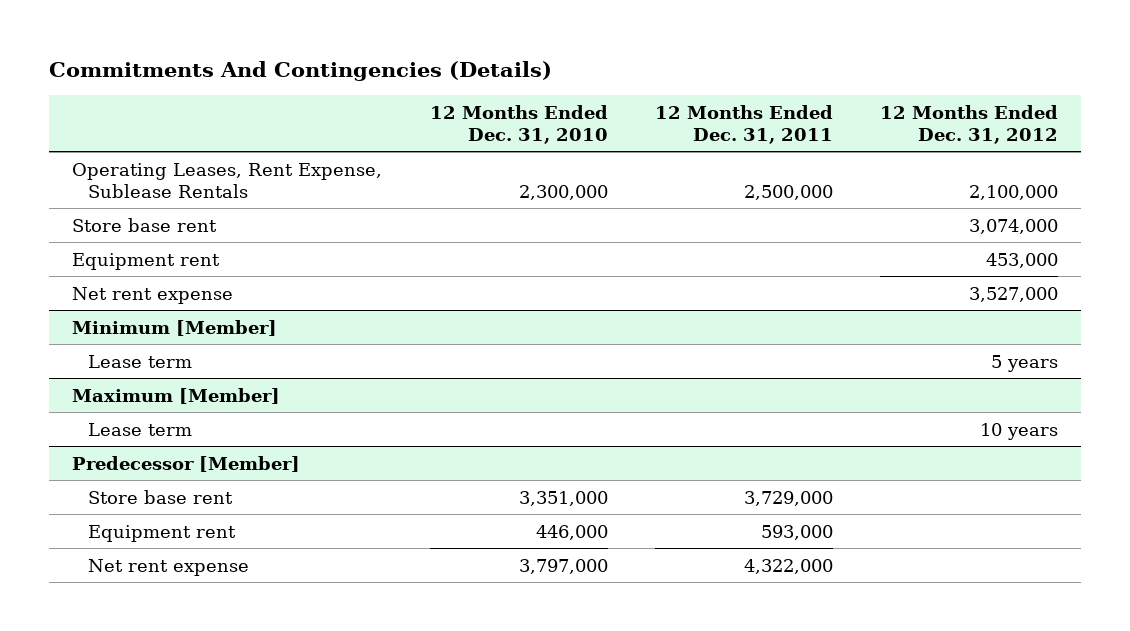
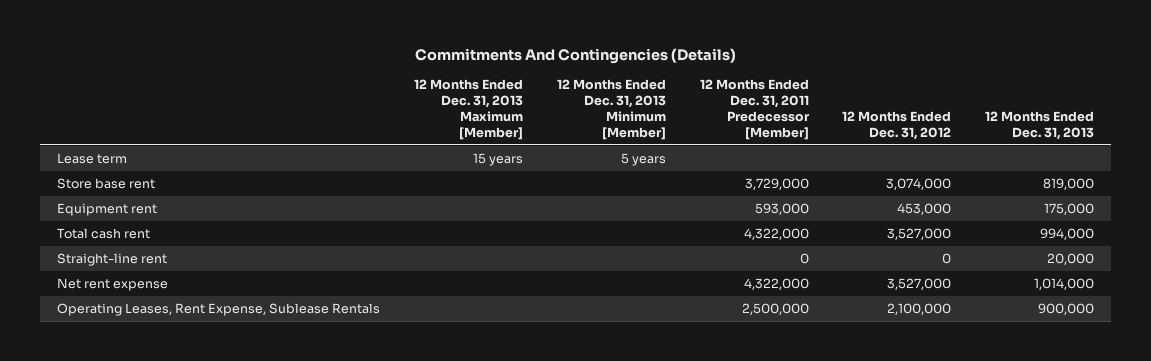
- | 12 Months Ended Dec. 31, 2010 | 12 Months Ended Dec. 31, 2011 | 12 Months Ended Dec. 31, 2012
+ | 12 Months Ended Dec. 31, 2013 Maximum [Member] | 12 Months Ended Dec. 31, 2013 Minimum [Member] | 12 Months Ended Dec. 31, 2011 Predecessor [Member] | 12 Months Ended Dec. 31, 2012 | 12 Months Ended Dec. 31, 2013
+ Lease term | 15 years | 5 years | | |
+ Total cash rent | | | 4,322,000 | 3,527,000 | 994,000
+ Straight-line rent | | | 0 | 0 | 20,000
- Minimum [Member]
- Lease term | | | 5 years
- Maximum [Member]
- Lease term | | | 10 years
- Predecessor [Member]
- Store base rent | 3,351,000 | 3,729,000 |
- Equipment rent | 446,000 | 593,000 |
- Net rent expense | 3,797,000 | 4,322,000 |
moved down: Operating Leases, Rent Expense, Sublease Rentals | | | 2,500,000 | 2,100,000 | 900,000

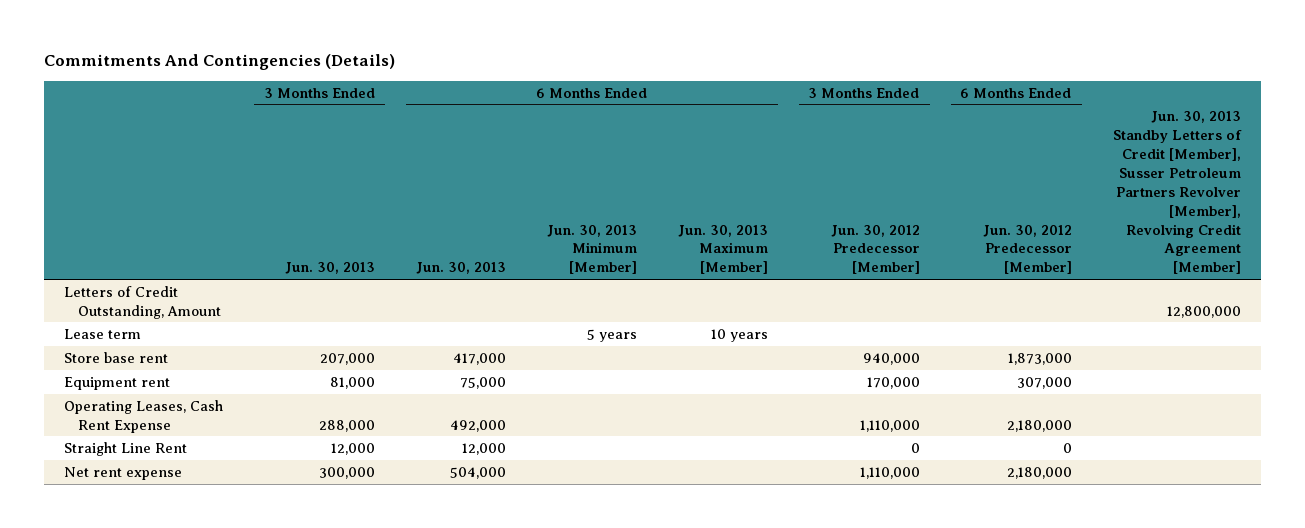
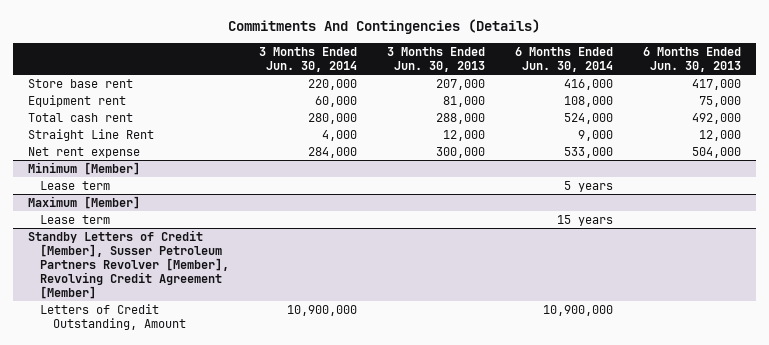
- | 3 Months Ended Jun. 30, 2013 | 6 Months Ended Jun. 30, 2013 | 6 Months Ended Jun. 30, 2013 Minimum [Member] | 6 Months Ended Jun. 30, 2013 Maximum [Member] | 3 Months Ended Jun. 30, 2012 Predecessor [Member] | 6 Months Ended Jun. 30, 2012 Predecessor [Member] | Jun. 30, 2013 Standby Letters of Credit [Member], Susser Petroleum Partners Revolver [Member], Revolving Credit Agreement [Member]
+ | 3 Months Ended Jun. 30, 2014 | 3 Months Ended Jun. 30, 2013 | 6 Months Ended Jun. 30, 2014 | 6 Months Ended Jun. 30, 2013
- Letters of Credit Outstanding, Amount | | | | | | | 12,800,000
- Lease term | | | 5 years | 10 years | | |
- Operating Leases, Cash Rent Expense | 288,000 | 492,000 | | | 1,110,000 | 2,180,000 |
+ Total cash rent | 280,000 | 288,000 | 524,000 | 492,000
+ Minimum [Member]
+ Lease term | | | 5 years |
+ Maximum [Member]
+ Lease term | | | 15 years |
+ Standby Letters of Credit [Member], Susser Petroleum Partners Revolver [Member], Revolving Credit Agreement [Member]
+ Letters of Credit Outstanding, Amount | 10,900,000 | | 10,900,000 |

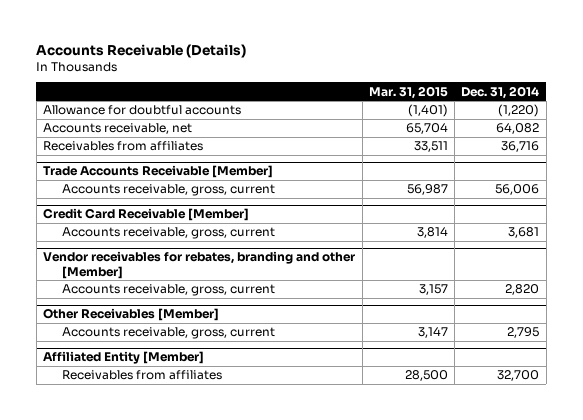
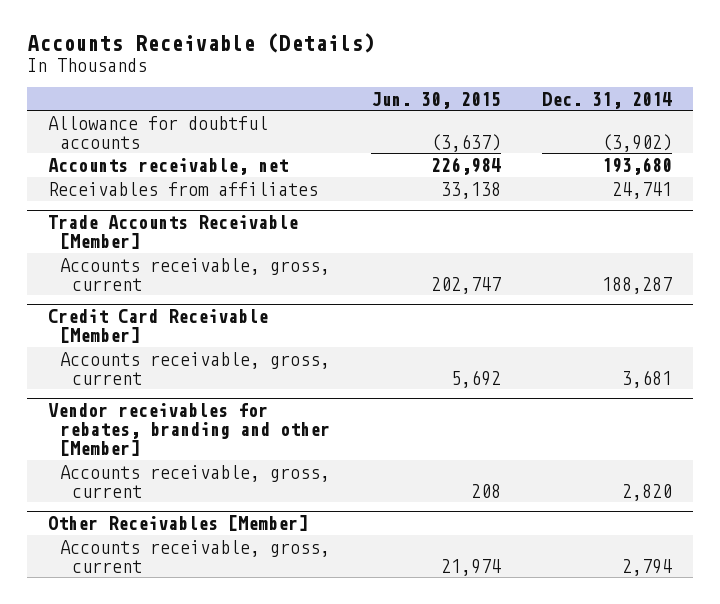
- | Mar. 31, 2015 | Dec. 31, 2014
+ | Jun. 30, 2015 | Dec. 31, 2014
- Allowance for doubtful accounts | (1,401) | (1,220)
- Accounts receivable, net | 65,704 | 64,082
- Receivables from affiliates | 33,511 | 36,716
+ Allowance for doubtful accounts | (3,637) | (3,902)
+ Accounts receivable, net | 226,984 | 193,680
+ Receivables from affiliates | 33,138 | 24,741
@ Trade Accounts Receivable [Member]
- Accounts receivable, gross, current | 56,987 | 56,006
+ Accounts receivable, gross, current | 202,747 | 188,287
@ Other Receivables [Member]
- Accounts receivable, gross, current | 3,147 | 2,795
- Affiliated Entity [Member]
- Receivables from affiliates | 28,500 | 32,700
@ Other Receivables [Member]
+ Accounts receivable, gross, current | 21,974 | 2,794

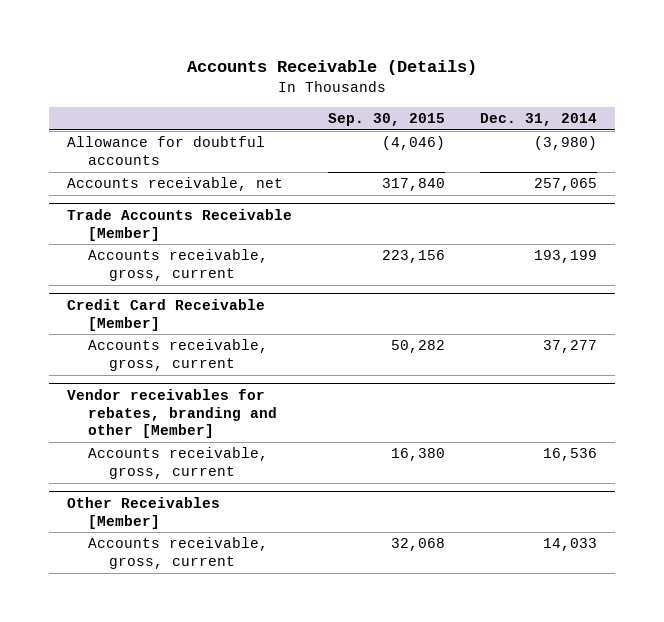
- | Jun. 30, 2015 | Dec. 31, 2014
+ | Sep. 30, 2015 | Dec. 31, 2014
- Allowance for doubtful accounts | (3,637) | (3,902)
- Accounts receivable, net | 226,984 | 193,680
- Receivables from affiliates | 33,138 | 24,741
+ Allowance for doubtful accounts | (4,046) | (3,980)
+ Accounts receivable, net | 317,840 | 257,065
@ Trade Accounts Receivable [Member]
- Accounts receivable, gross, current | 202,747 | 188,287
+ Accounts receivable, gross, current | 223,156 | 193,199
@ Credit Card Receivable [Member]
- Accounts receivable, gross, current | 5,692 | 3,681
+ Accounts receivable, gross, current | 50,282 | 37,277
@ Vendor receivables for rebates, branding and other [Member]
- Accounts receivable, gross, current | 208 | 2,820
+ Accounts receivable, gross, current | 16,380 | 16,536
@ Other Receivables [Member]
- Accounts receivable, gross, current | 21,974 | 2,794
+ Accounts receivable, gross, current | 32,068 | 14,033

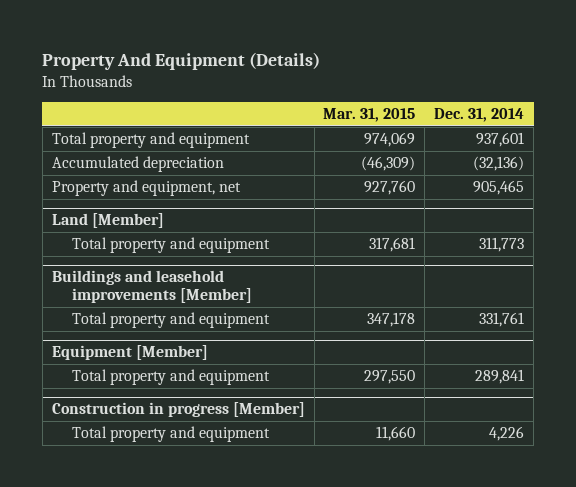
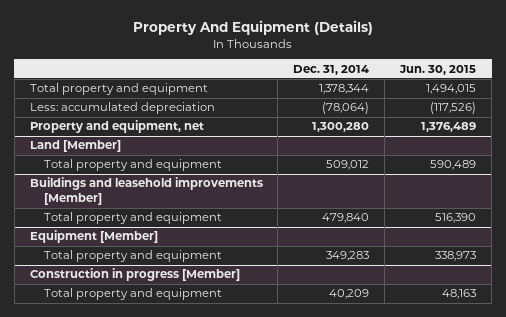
- | Mar. 31, 2015 | Dec. 31, 2014
+ | Dec. 31, 2014 | Jun. 30, 2015
- Total property and equipment | 974,069 | 937,601
- Accumulated depreciation | (46,309) | (32,136)
- Property and equipment, net | 927,760 | 905,465
+ Total property and equipment | 1,378,344 | 1,494,015
+ Less: accumulated depreciation | (78,064) | (117,526)
+ Property and equipment, net | 1,300,280 | 1,376,489
@ Land [Member]
- Total property and equipment | 317,681 | 311,773
+ Total property and equipment | 509,012 | 590,489
@ Buildings and leasehold improvements [Member]
- Total property and equipment | 347,178 | 331,761
+ Total property and equipment | 479,840 | 516,390
@ Equipment [Member]
- Total property and equipment | 297,550 | 289,841
+ Total property and equipment | 349,283 | 338,973
@ Construction in progress [Member]
- Total property and equipment | 11,660 | 4,226
+ Total property and equipment | 40,209 | 48,163

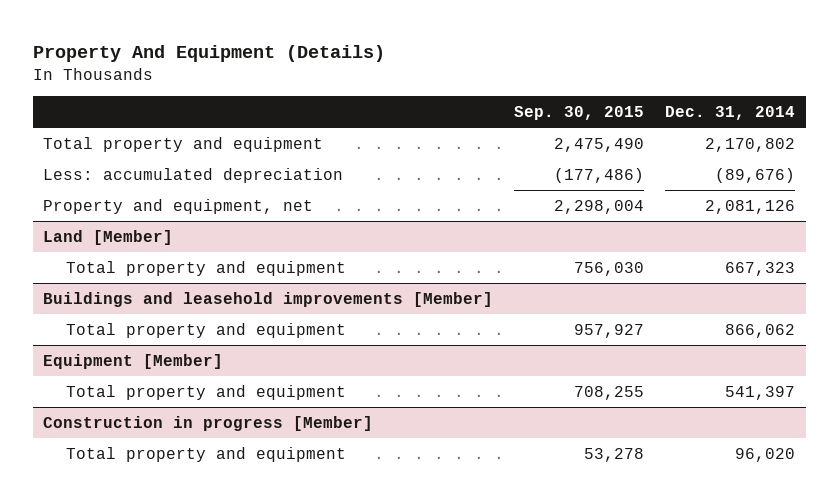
- | Dec. 31, 2014 | Jun. 30, 2015
+ | Sep. 30, 2015 | Dec. 31, 2014
- Total property and equipment | 1,378,344 | 1,494,015
- Less: accumulated depreciation | (78,064) | (117,526)
- Property and equipment, net | 1,300,280 | 1,376,489
+ Total property and equipment | 2,475,490 | 2,170,802
+ Less: accumulated depreciation | (177,486) | (89,676)
+ Property and equipment, net | 2,298,004 | 2,081,126
@ Land [Member]
- Total property and equipment | 509,012 | 590,489
+ Total property and equipment | 756,030 | 667,323
@ Buildings and leasehold improvements [Member]
- Total property and equipment | 479,840 | 516,390
+ Total property and equipment | 957,927 | 866,062
@ Equipment [Member]
- Total property and equipment | 349,283 | 338,973
+ Total property and equipment | 708,255 | 541,397
@ Construction in progress [Member]
- Total property and equipment | 40,209 | 48,163
+ Total property and equipment | 53,278 | 96,020

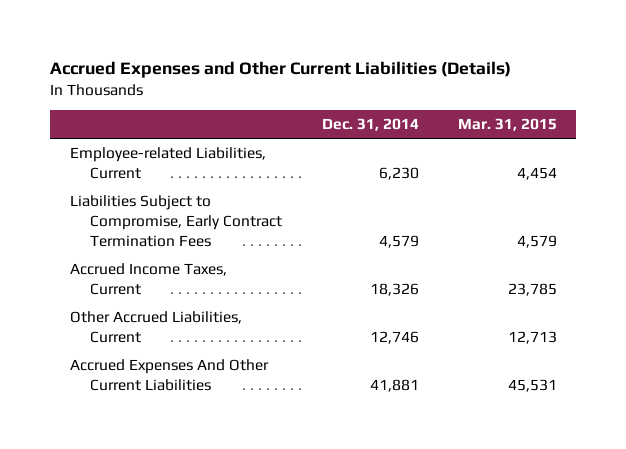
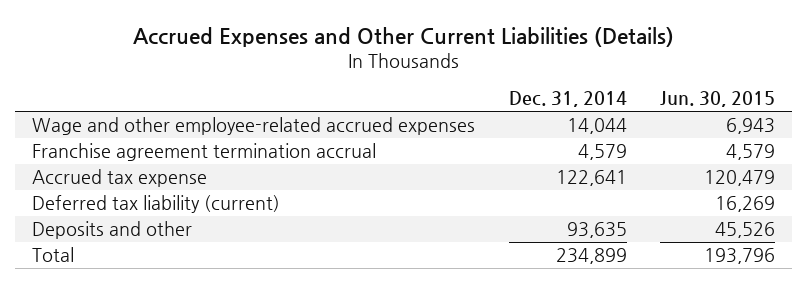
- | Dec. 31, 2014 | Mar. 31, 2015
+ | Dec. 31, 2014 | Jun. 30, 2015
- Employee-related Liabilities, Current | 6,230 | 4,454
- Liabilities Subject to Compromise, Early Contract Termination Fees | 4,579 | 4,579
- Accrued Income Taxes, Current | 18,326 | 23,785
- Other Accrued Liabilities, Current | 12,746 | 12,713
- Accrued Expenses And Other Current Liabilities | 41,881 | 45,531
+ Wage and other employee-related accrued expenses | 14,044 | 6,943
+ Franchise agreement termination accrual | 4,579 | 4,579
+ Accrued tax expense | 122,641 | 120,479
+ Deferred tax liability (current) | | 16,269
+ Deposits and other | 93,635 | 45,526
+ Total | 234,899 | 193,796

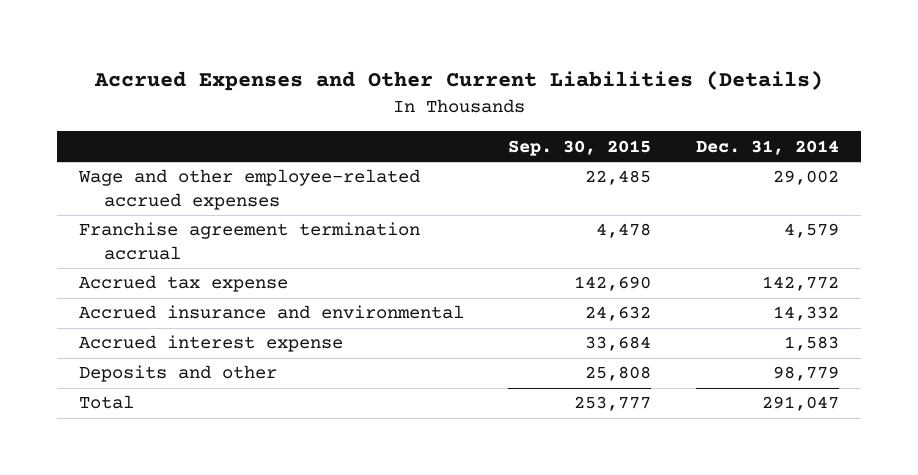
- | Dec. 31, 2014 | Jun. 30, 2015
+ | Sep. 30, 2015 | Dec. 31, 2014
- Wage and other employee-related accrued expenses | 14,044 | 6,943
+ Wage and other employee-related accrued expenses | 22,485 | 29,002
- Accrued tax expense | 122,641 | 120,479
- Deferred tax liability (current) | | 16,269
- Deposits and other | 93,635 | 45,526
- Total | 234,899 | 193,796
+ Accrued tax expense | 142,690 | 142,772
+ Accrued insurance and environmental | 24,632 | 14,332
+ Accrued interest expense | 33,684 | 1,583
+ Deposits and other | 25,808 | 98,779
+ Total | 253,777 | 291,047

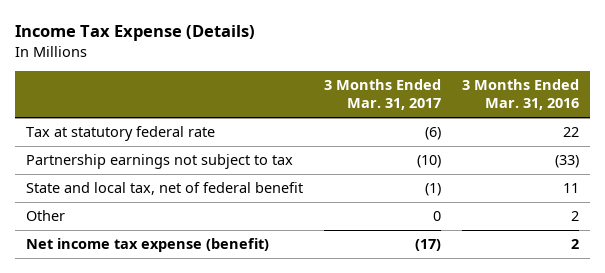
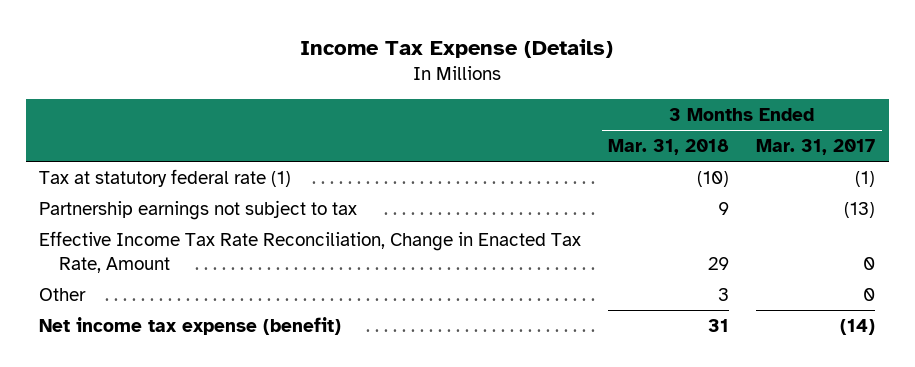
- | 3 Months Ended Mar. 31, 2017 | 3 Months Ended Mar. 31, 2016
+ | 3 Months Ended Mar. 31, 2018 | 3 Months Ended Mar. 31, 2017
- Tax at statutory federal rate | (6) | 22
- Partnership earnings not subject to tax | (10) | (33)
- State and local tax, net of federal benefit | (1) | 11
+ Tax at statutory federal rate (1) | (10) | (1)
+ Partnership earnings not subject to tax | 9 | (13)
+ Effective Income Tax Rate Reconciliation, Change in Enacted Tax Rate, Amount | 29 | 0
- Net income tax expense (benefit) | (17) | 2
+ Net income tax expense (benefit) | 31 | (14)

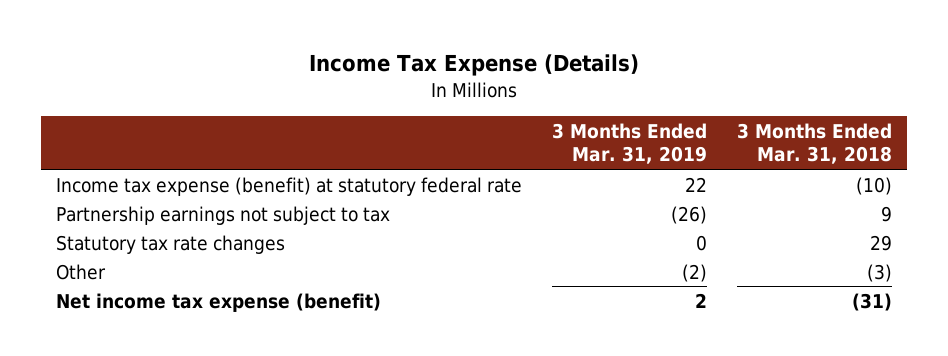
- | 3 Months Ended Mar. 31, 2018 | 3 Months Ended Mar. 31, 2017
+ | 3 Months Ended Mar. 31, 2019 | 3 Months Ended Mar. 31, 2018
- Tax at statutory federal rate (1) | (10) | (1)
+ Income tax expense (benefit) at statutory federal rate | 22 | (10)
- Effective Income Tax Rate Reconciliation, Change in Enacted Tax Rate, Amount | 29 | 0
- Other | 3 | 0
- Net income tax expense (benefit) | 31 | (14)
+ Statutory tax rate changes | 0 | 29
+ Other | (2) | (3)
+ Net income tax expense (benefit) | 2 | (31)

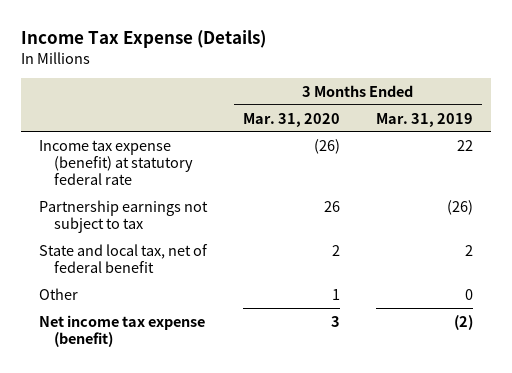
- | 3 Months Ended Mar. 31, 2019 | 3 Months Ended Mar. 31, 2018
+ | 3 Months Ended Mar. 31, 2020 | 3 Months Ended Mar. 31, 2019
- Statutory tax rate changes | 0 | 29
- Other | (2) | (3)
- Net income tax expense (benefit) | 2 | (31)
+ State and local tax, net of federal benefit | 2 | 2
+ Other | 1 | 0
+ Net income tax expense (benefit) | 3 | (2)

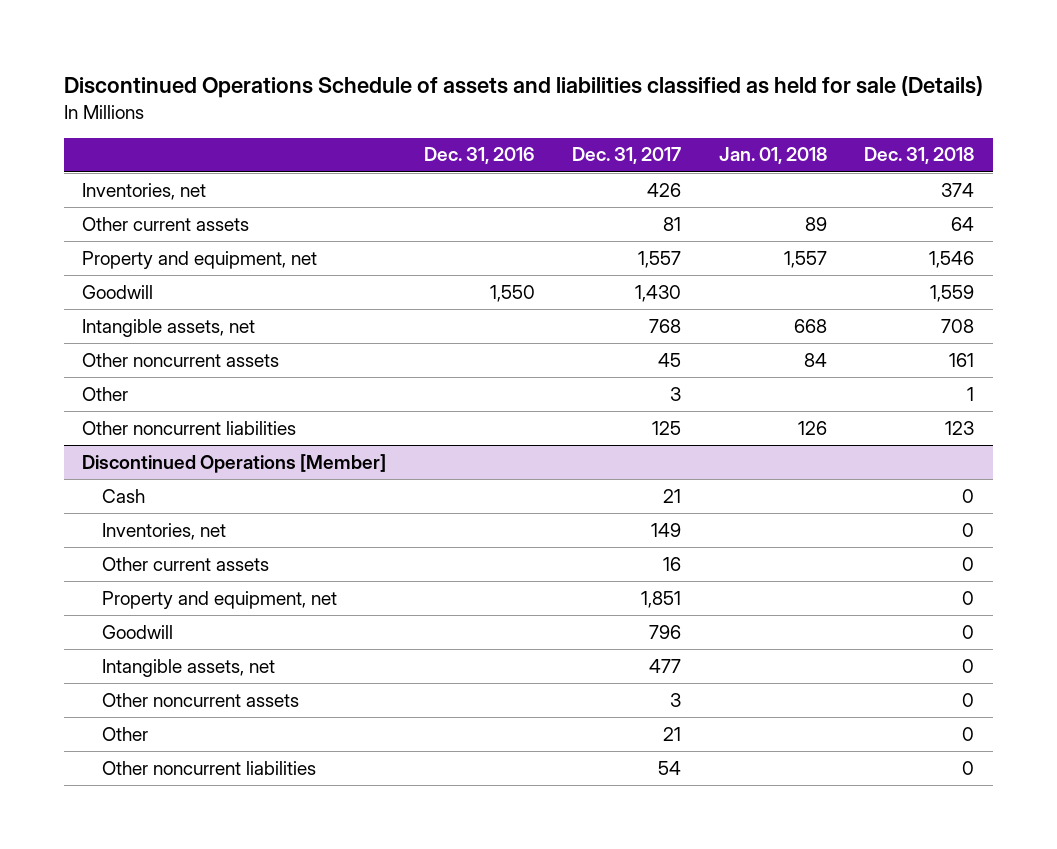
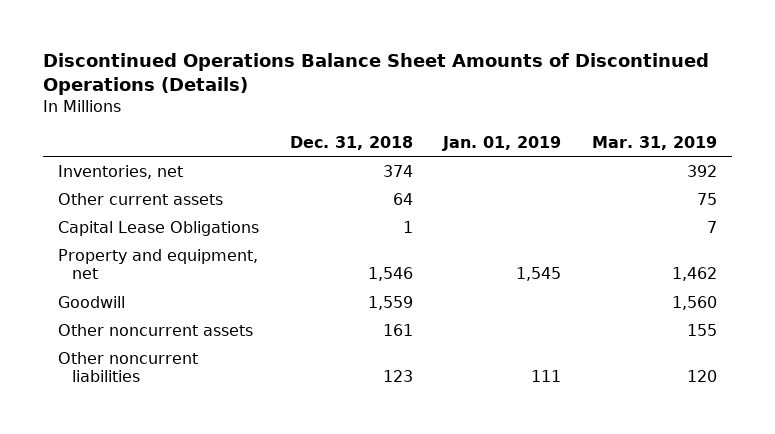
- Discontinued Operations Schedule of assets and liabilities classified as held for sale (Details)
+ Discontinued Operations Balance Sheet Amounts of Discontinued Operations (Details)
- | Dec. 31, 2016 | Dec. 31, 2017 | Jan. 01, 2018 | Dec. 31, 2018
+ | Dec. 31, 2018 | Jan. 01, 2019 | Mar. 31, 2019
+ Capital Lease Obligations | 1 | | 7
- Intangible assets, net | | 768 | 668 | 708
- Other | | 3 | | 1
- Discontinued Operations [Member]
- Cash | | 21 | | 0
- Inventories, net | | 149 | | 0
- Other current assets | | 16 | | 0
- Property and equipment, net | | 1,851 | | 0
- Goodwill | | 796 | | 0
- Intangible assets, net | | 477 | | 0
- Other noncurrent assets | | 3 | | 0
- Other | | 21 | | 0
- Other noncurrent liabilities | | 54 | | 0

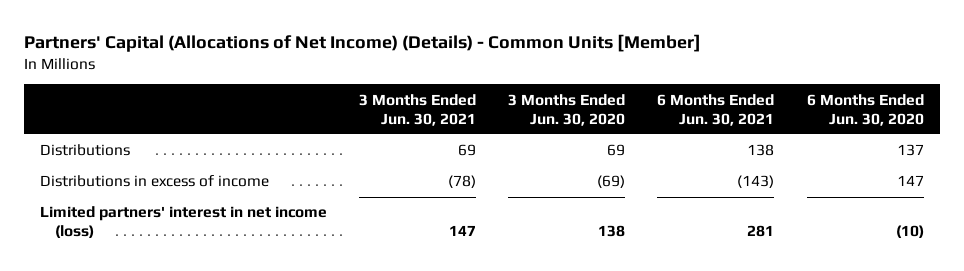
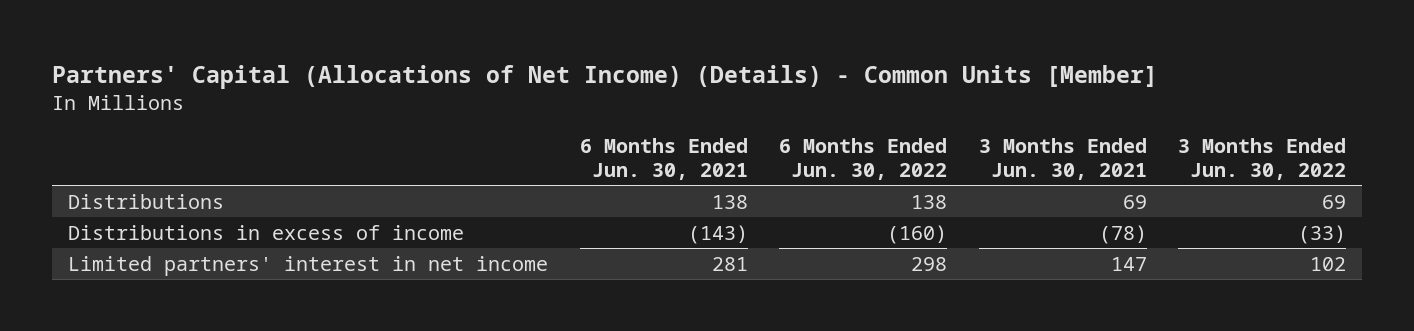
- | 3 Months Ended Jun. 30, 2021 | 3 Months Ended Jun. 30, 2020 | 6 Months Ended Jun. 30, 2021 | 6 Months Ended Jun. 30, 2020
+ | 6 Months Ended Jun. 30, 2021 | 6 Months Ended Jun. 30, 2022 | 3 Months Ended Jun. 30, 2021 | 3 Months Ended Jun. 30, 2022
- Limited partners' interest in net income (loss) | 147 | 138 | 281 | (10)
+ Limited partners' interest in net income | 281 | 298 | 147 | 102

